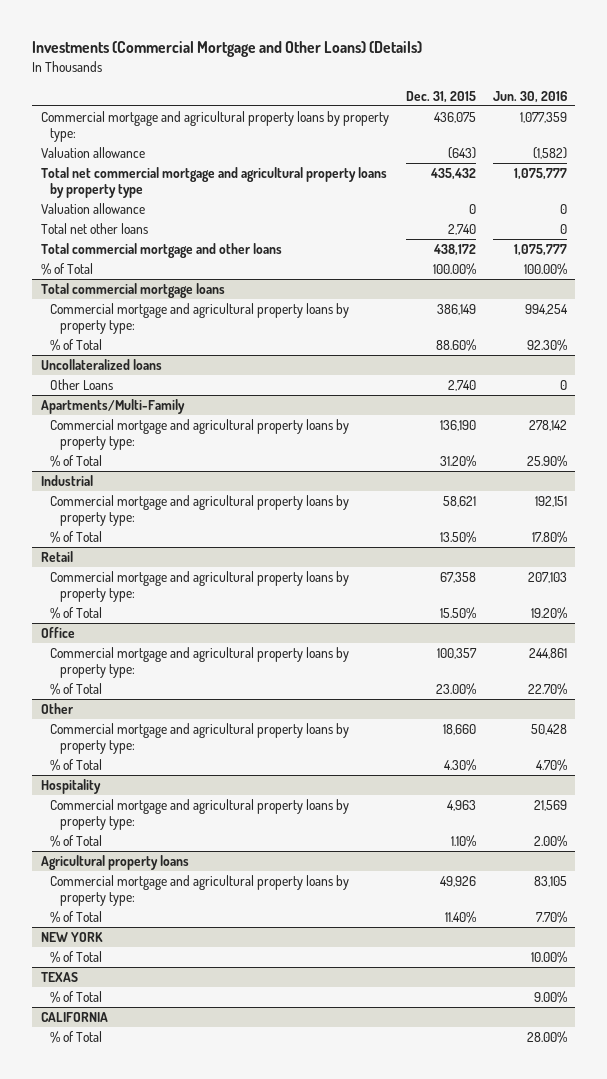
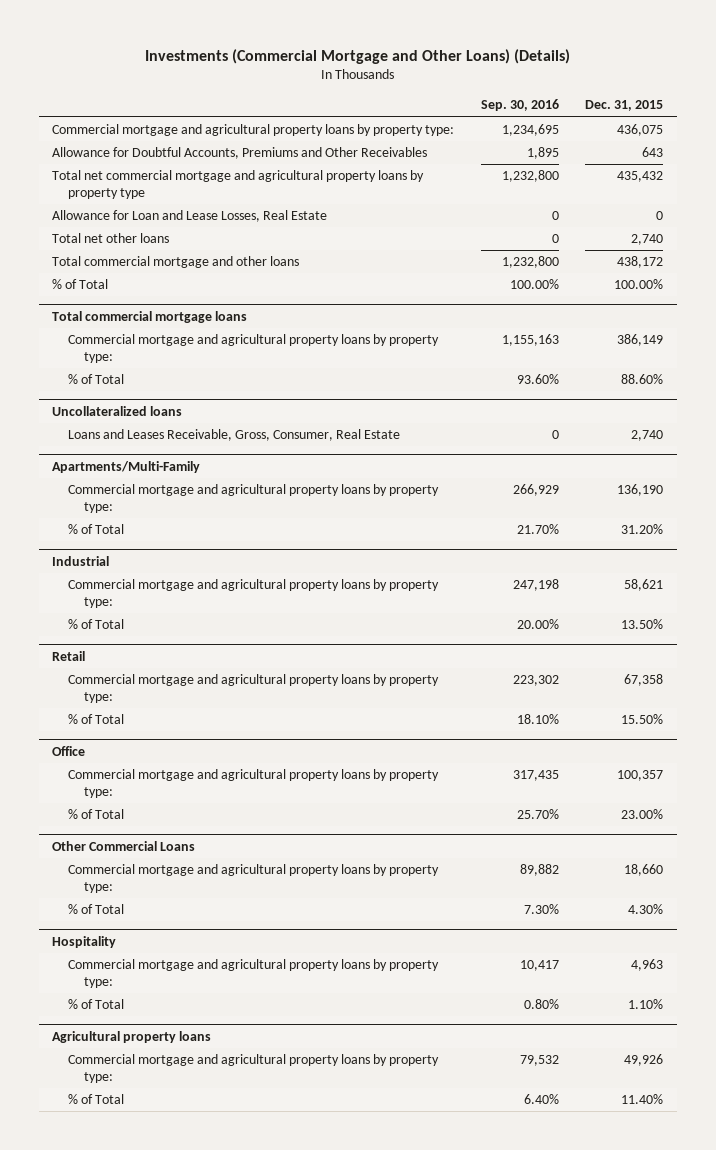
- | Dec. 31, 2015 | Jun. 30, 2016
+ | Sep. 30, 2016 | Dec. 31, 2015
- Valuation allowance | (643) | (1,582)
+ Allowance for Doubtful Accounts, Premiums and Other Receivables | 1,895 | 643
- Valuation allowance | 0 | 0
+ Allowance for Loan and Lease Losses, Real Estate | 0 | 0
@ Uncollateralized loans
- Other Loans | 2,740 | 0
+ Loans and Leases Receivable, Gross, Consumer, Real Estate | 0 | 2,740
- Other
+ Other Commercial Loans
- NEW YORK
- % of Total | | 10.00%
- TEXAS
- % of Total | | 9.00%
- CALIFORNIA
- % of Total | | 28.00%

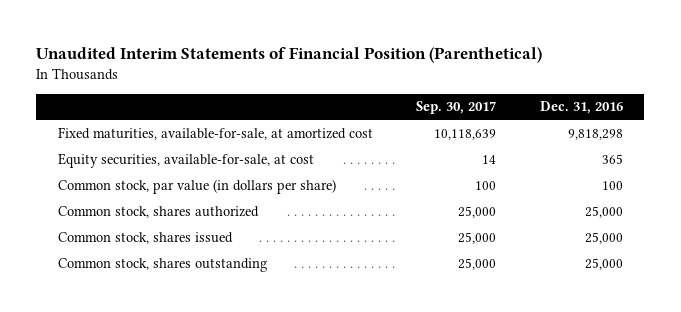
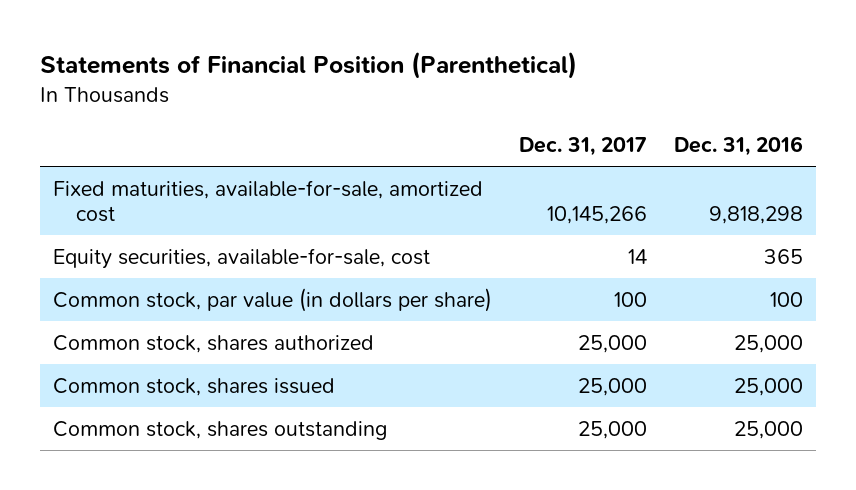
- Unaudited Interim Statements of Financial Position (Parenthetical)
+ Statements of Financial Position (Parenthetical)
- | Sep. 30, 2017 | Dec. 31, 2016
+ | Dec. 31, 2017 | Dec. 31, 2016
- Fixed maturities, available-for-sale, at amortized cost | 10,118,639 | 9,818,298
- Equity securities, available-for-sale, at cost | 14 | 365
+ Fixed maturities, available-for-sale, amortized cost | 10,145,266 | 9,818,298
+ Equity securities, available-for-sale, cost | 14 | 365

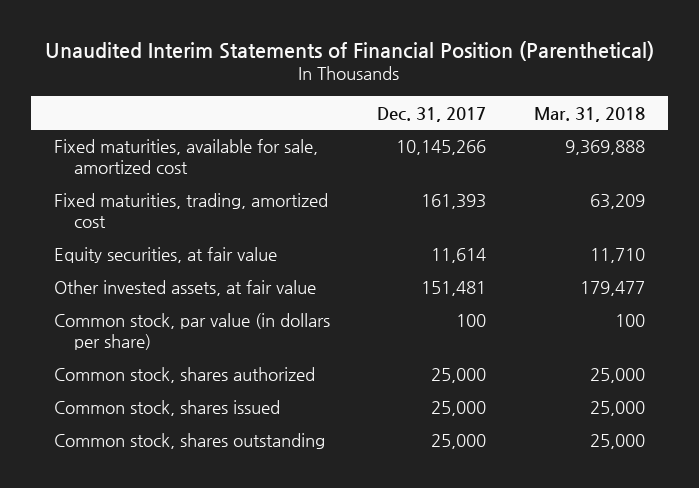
- Statements of Financial Position (Parenthetical)
+ Unaudited Interim Statements of Financial Position (Parenthetical)
- | Dec. 31, 2017 | Dec. 31, 2016
+ | Dec. 31, 2017 | Mar. 31, 2018
- Fixed maturities, available-for-sale, amortized cost | 10,145,266 | 9,818,298
- Equity securities, available-for-sale, cost | 14 | 365
+ Fixed maturities, available for sale, amortized cost | 10,145,266 | 9,369,888
+ Fixed maturities, trading, amortized cost | 161,393 | 63,209
+ Equity securities, at fair value | 11,614 | 11,710
+ Other invested assets, at fair value | 151,481 | 179,477

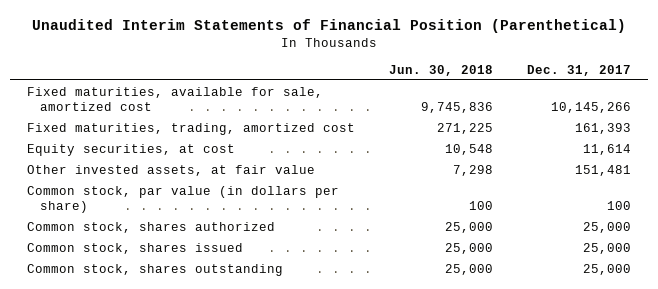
- | Dec. 31, 2017 | Mar. 31, 2018
+ | Jun. 30, 2018 | Dec. 31, 2017
- Equity securities, at fair value | 11,614 | 11,710
+ Equity securities, at cost | 10,548 | 11,614

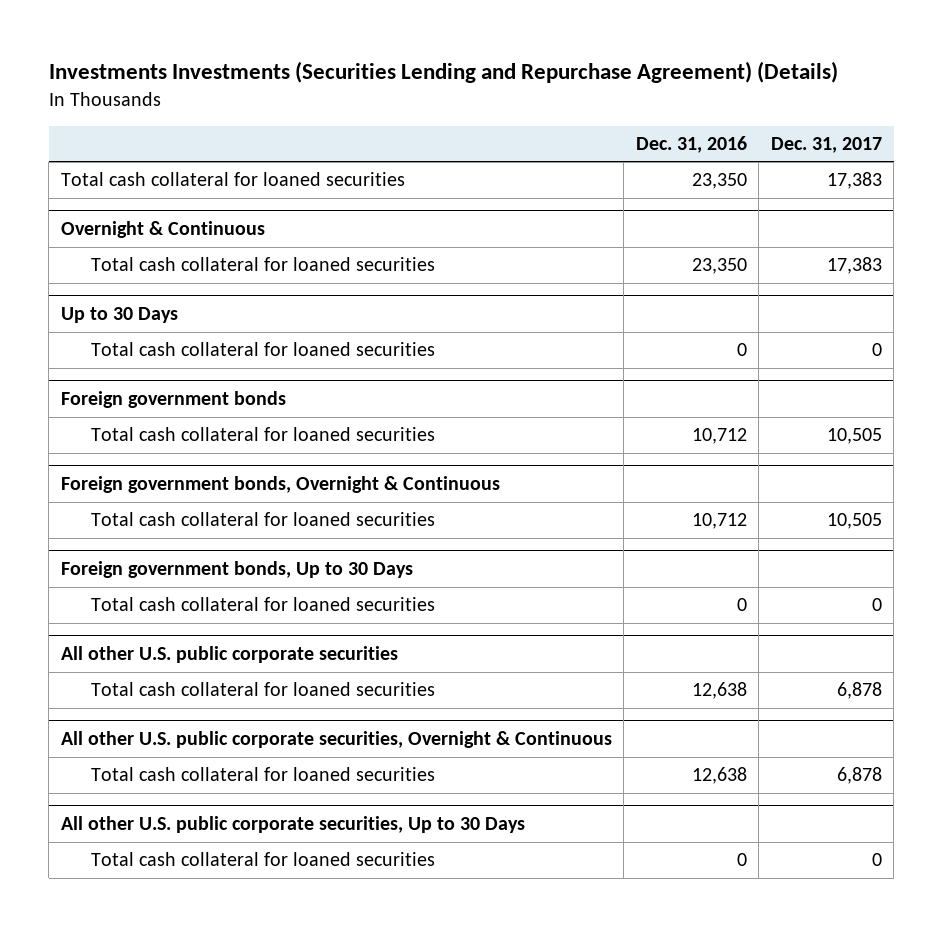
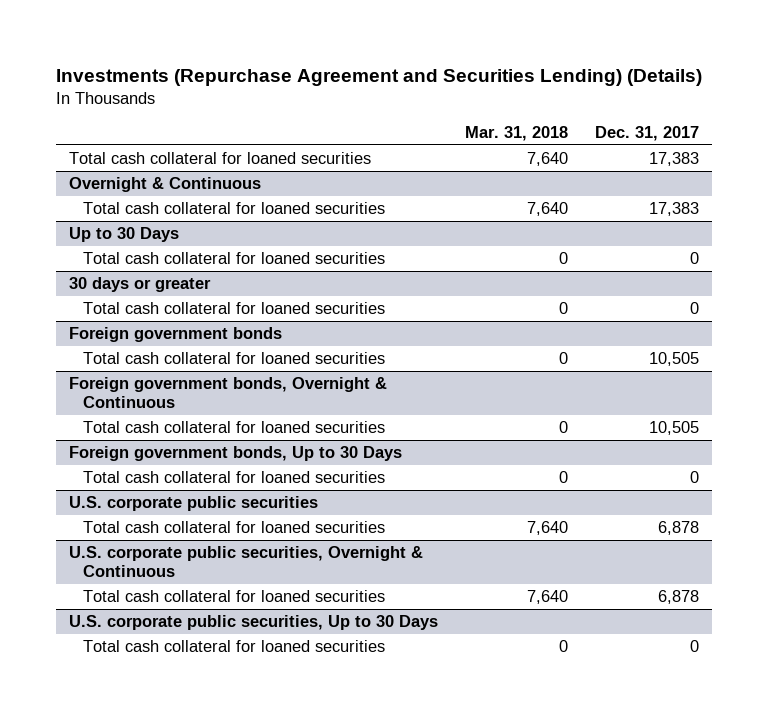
- Investments Investments (Securities Lending and Repurchase Agreement) (Details)
+ Investments (Repurchase Agreement and Securities Lending) (Details)
- | Dec. 31, 2016 | Dec. 31, 2017
+ | Mar. 31, 2018 | Dec. 31, 2017
+ 30 days or greater
+ Total cash collateral for loaned securities | 0 | 0
- All other U.S. public corporate securities
+ U.S. corporate public securities
- All other U.S. public corporate securities, Overnight & Continuous
+ U.S. corporate public securities, Overnight & Continuous
- All other U.S. public corporate securities, Up to 30 Days
+ U.S. corporate public securities, Up to 30 Days

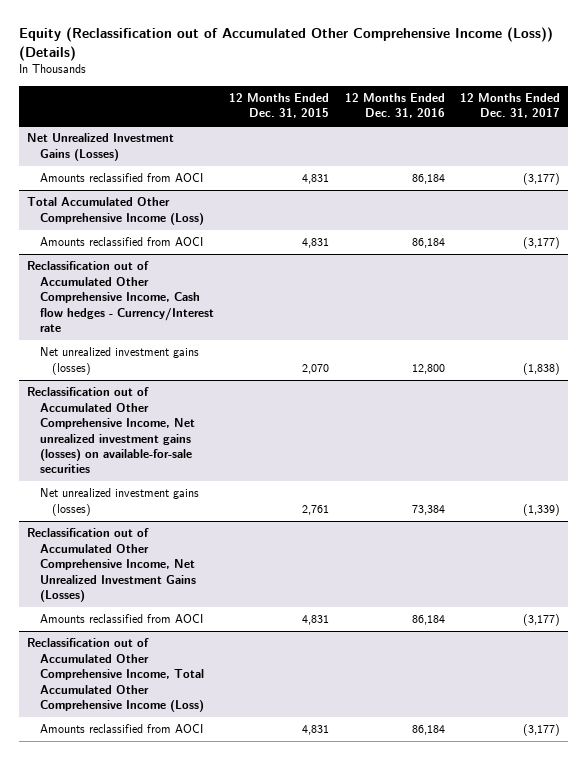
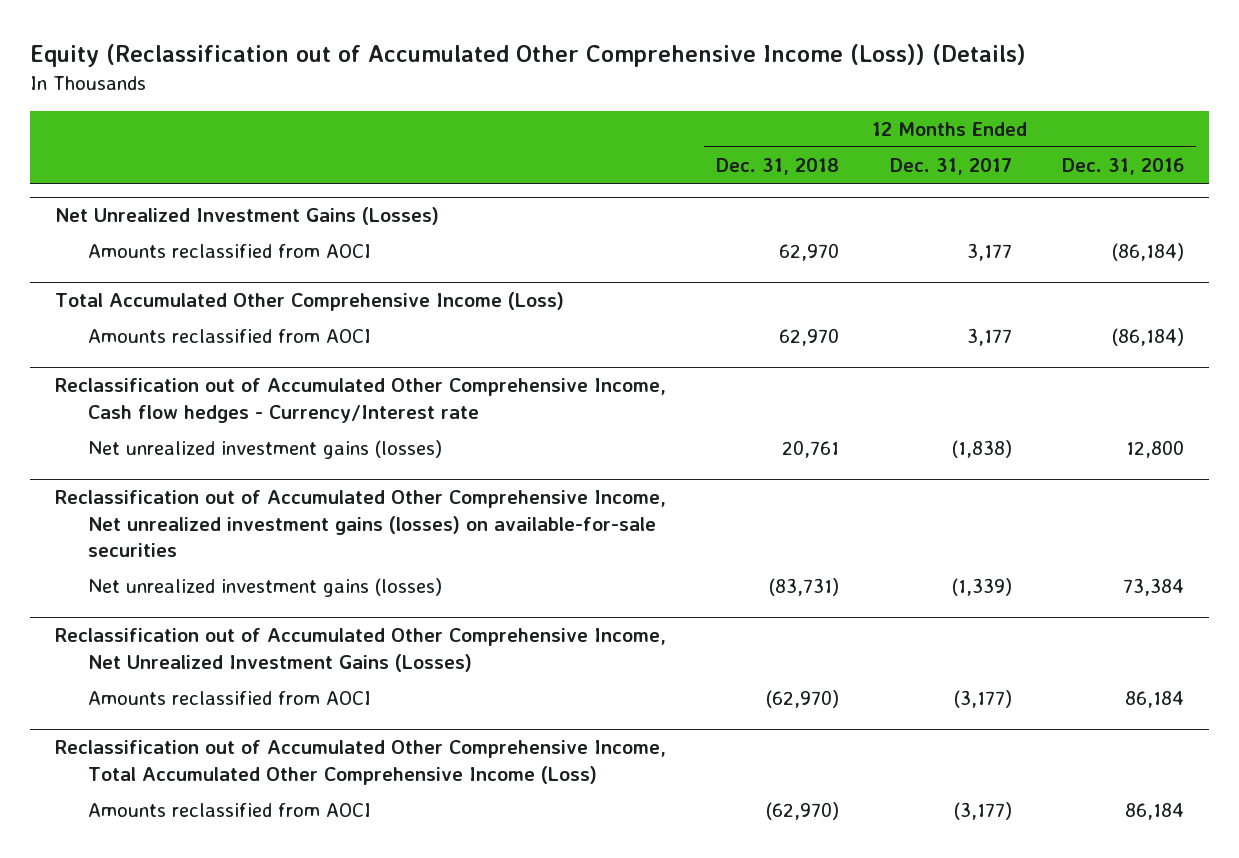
- | 12 Months Ended Dec. 31, 2015 | 12 Months Ended Dec. 31, 2016 | 12 Months Ended Dec. 31, 2017
+ | 12 Months Ended Dec. 31, 2018 | 12 Months Ended Dec. 31, 2017 | 12 Months Ended Dec. 31, 2016
@ Net Unrealized Investment Gains (Losses)
- Amounts reclassified from AOCI | 4,831 | 86,184 | (3,177)
+ Amounts reclassified from AOCI | 62,970 | 3,177 | (86,184)
@ Total Accumulated Other Comprehensive Income (Loss)
- Amounts reclassified from AOCI | 4,831 | 86,184 | (3,177)
+ Amounts reclassified from AOCI | 62,970 | 3,177 | (86,184)

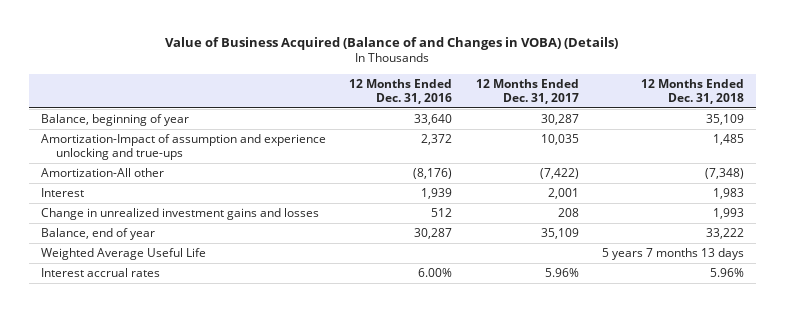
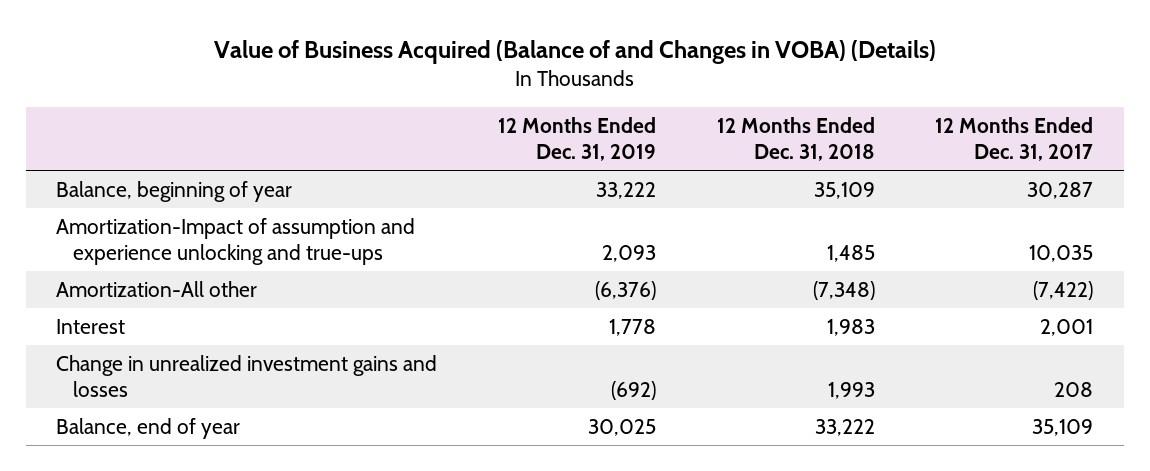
- | 12 Months Ended Dec. 31, 2016 | 12 Months Ended Dec. 31, 2017 | 12 Months Ended Dec. 31, 2018
+ | 12 Months Ended Dec. 31, 2019 | 12 Months Ended Dec. 31, 2018 | 12 Months Ended Dec. 31, 2017
- Weighted Average Useful Life | | | 5 years 7 months 13 days
- Interest accrual rates | 6.00% | 5.96% | 5.96%

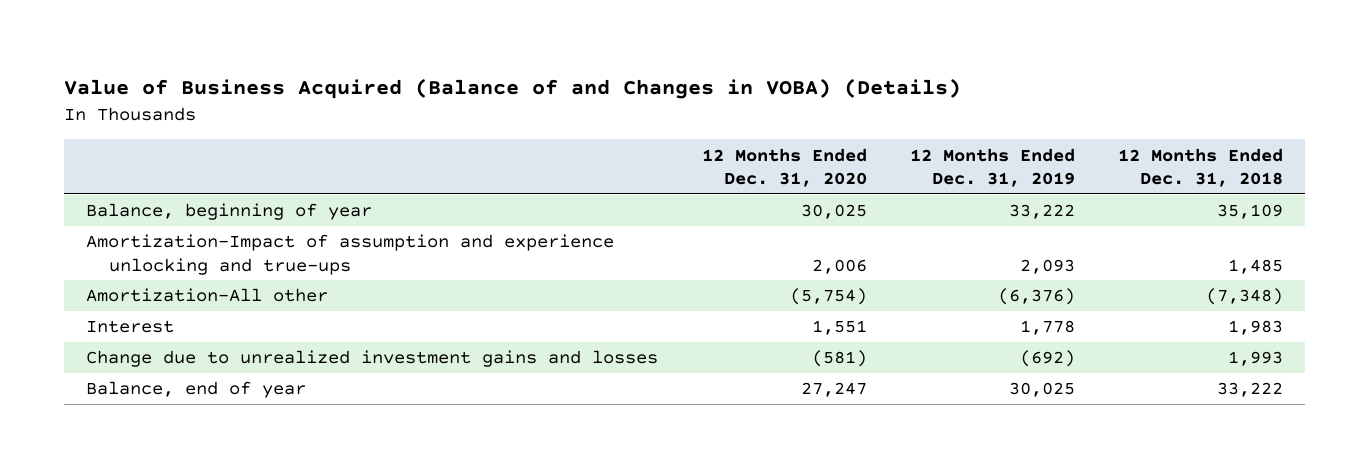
- | 12 Months Ended Dec. 31, 2019 | 12 Months Ended Dec. 31, 2018 | 12 Months Ended Dec. 31, 2017
+ | 12 Months Ended Dec. 31, 2020 | 12 Months Ended Dec. 31, 2019 | 12 Months Ended Dec. 31, 2018
- Change in unrealized investment gains and losses | (692) | 1,993 | 208
+ Change due to unrealized investment gains and losses | (581) | (692) | 1,993

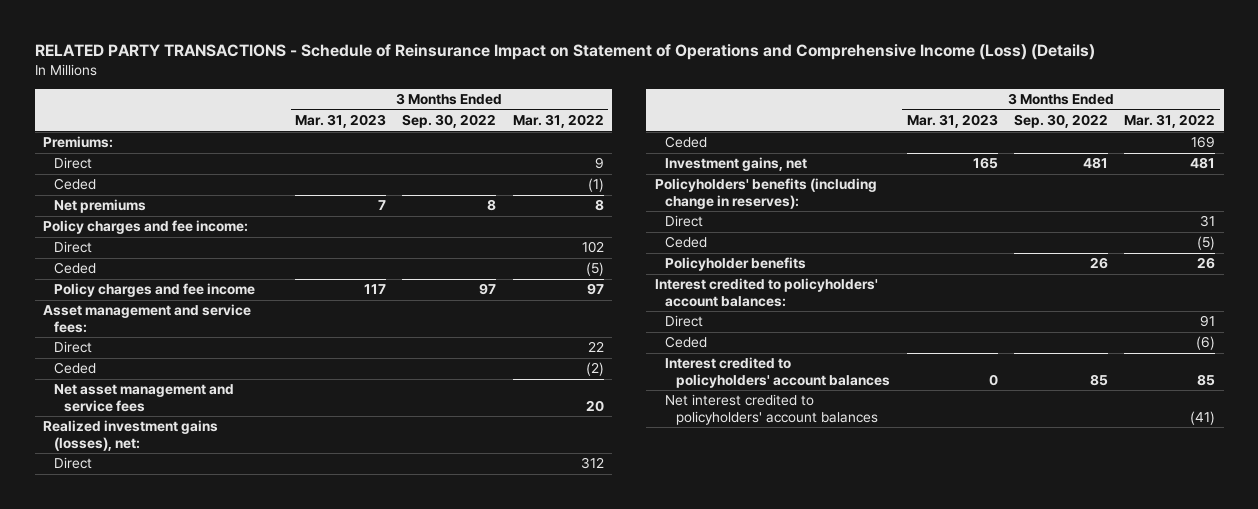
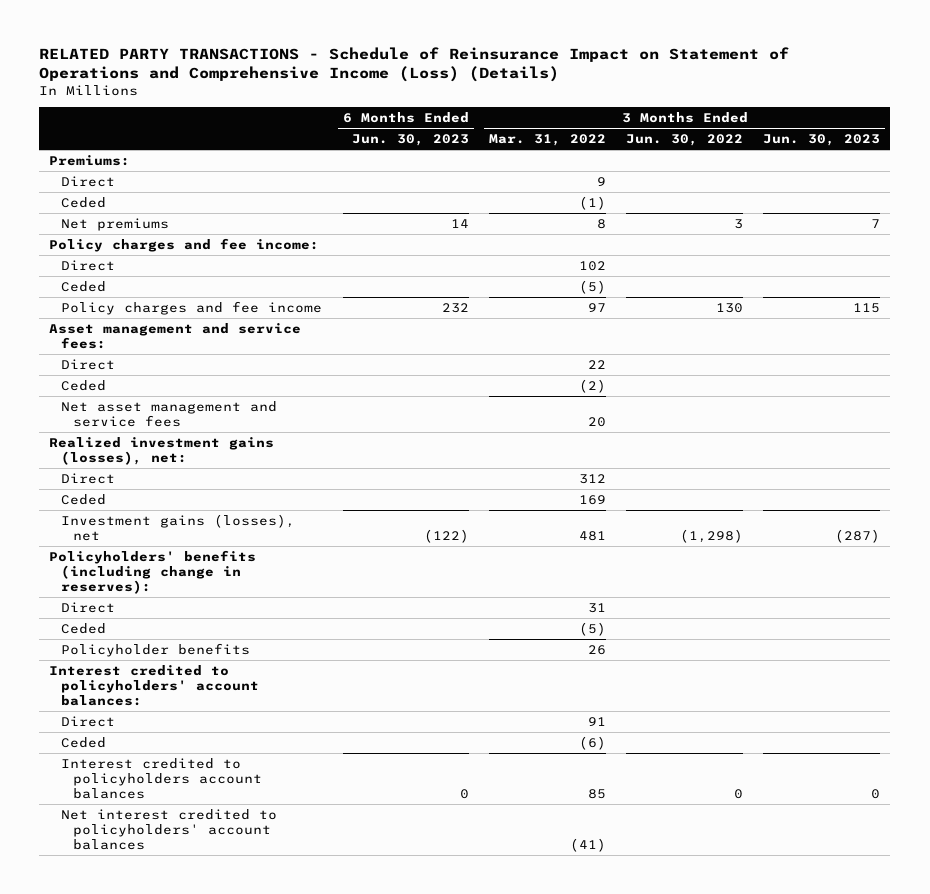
- | 3 Months Ended Mar. 31, 2023 | 3 Months Ended Sep. 30, 2022 | 3 Months Ended Mar. 31, 2022
+ | 6 Months Ended Jun. 30, 2023 | 3 Months Ended Mar. 31, 2022 | 3 Months Ended Jun. 30, 2022 | 3 Months Ended Jun. 30, 2023
- Investment gains, net | 165 | 481 | 481
+ Investment gains (losses), net | (122) | 481 | (1,298) | (287)
- Interest credited to policyholders' account balances | 0 | 85 | 85
+ Interest credited to policyholders account balances | 0 | 85 | 0 | 0

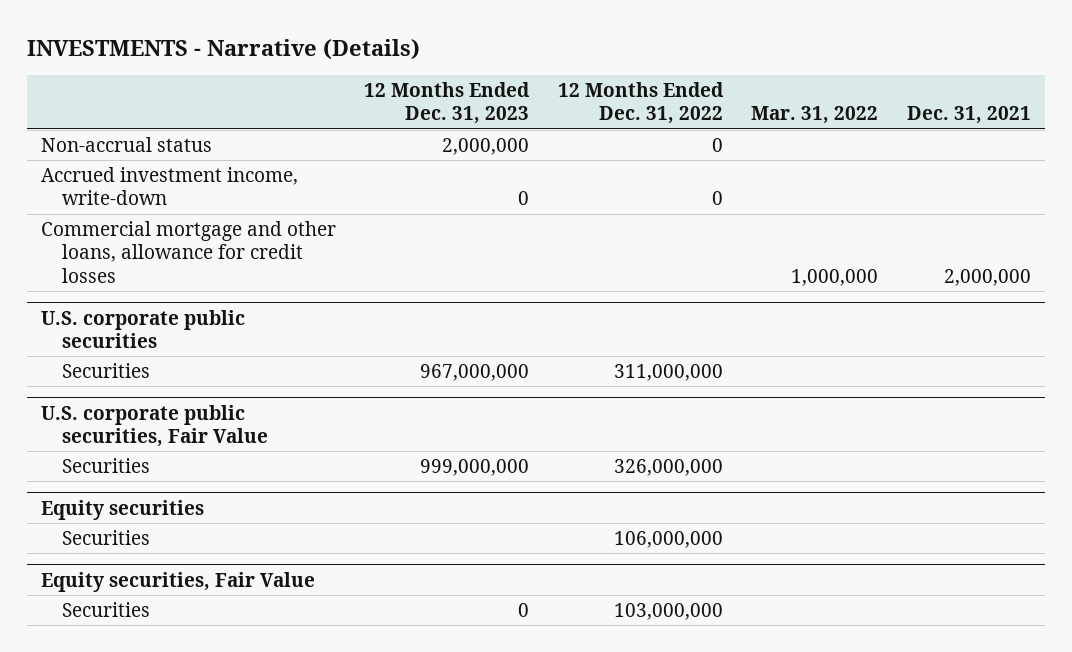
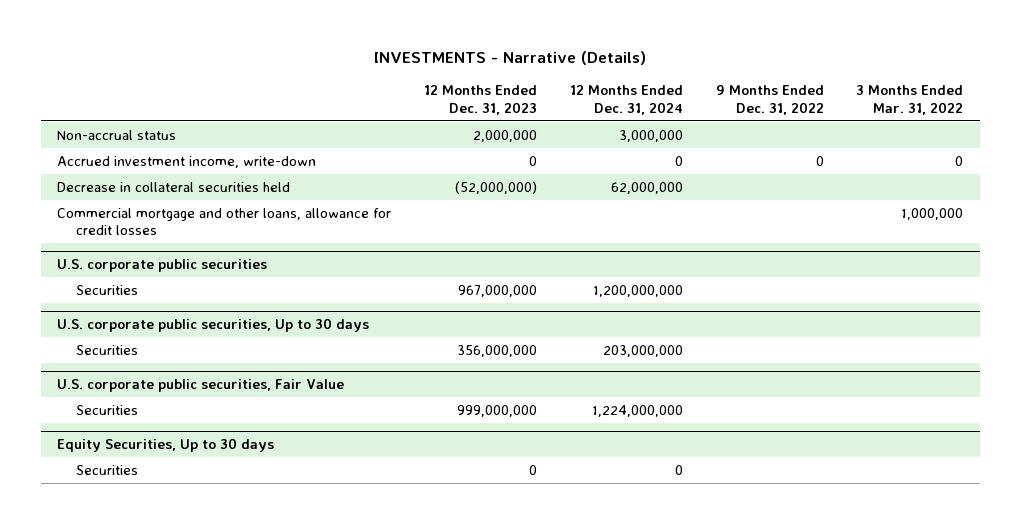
- | 12 Months Ended Dec. 31, 2023 | 12 Months Ended Dec. 31, 2022 | Mar. 31, 2022 | Dec. 31, 2021
+ | 12 Months Ended Dec. 31, 2023 | 12 Months Ended Dec. 31, 2024 | 9 Months Ended Dec. 31, 2022 | 3 Months Ended Mar. 31, 2022
+ Decrease in collateral securities held | (52,000,000) | 62,000,000 | |
+ U.S. corporate public securities, Up to 30 days
+ Securities | 356,000,000 | 203,000,000 | |
- Equity securities
- Securities | | 106,000,000 | |
- Equity securities, Fair Value
+ Equity Securities, Up to 30 days

